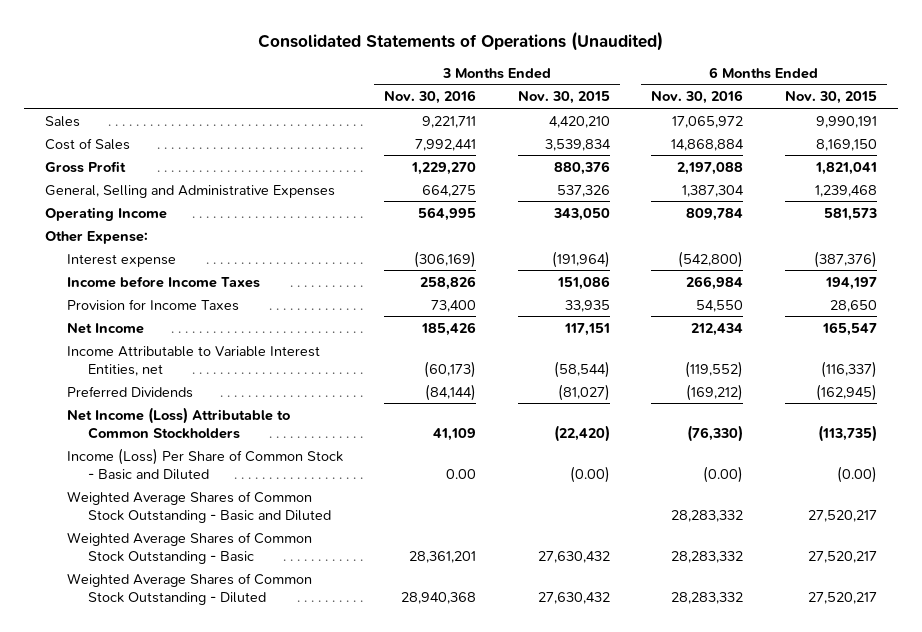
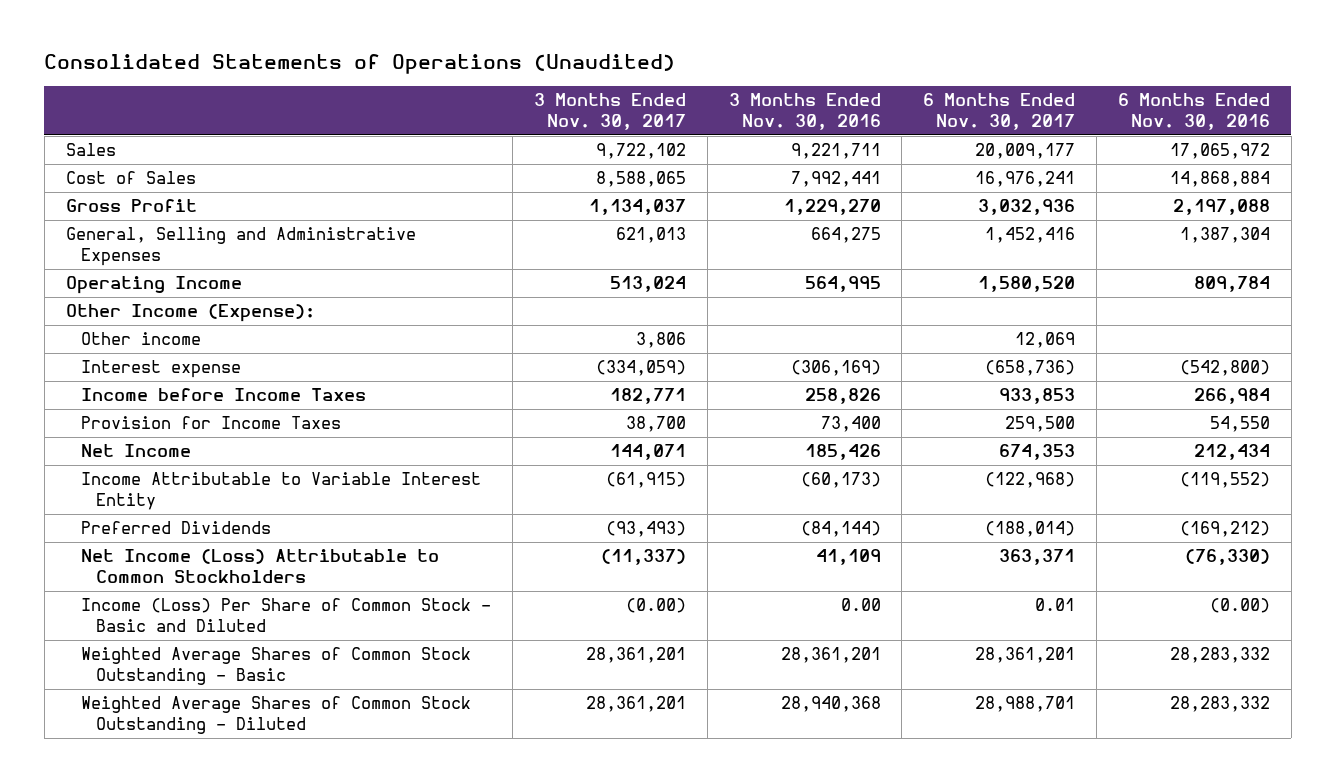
- | 3 Months Ended Nov. 30, 2016 | 3 Months Ended Nov. 30, 2015 | 6 Months Ended Nov. 30, 2016 | 6 Months Ended Nov. 30, 2015
+ | 3 Months Ended Nov. 30, 2017 | 3 Months Ended Nov. 30, 2016 | 6 Months Ended Nov. 30, 2017 | 6 Months Ended Nov. 30, 2016
- Other Expense:
+ Other Income (Expense):
+ Other income | 3,806 | | 12,069 |
- Income Attributable to Variable Interest Entities, net | (60,173) | (58,544) | (119,552) | (116,337)
+ Income Attributable to Variable Interest Entity | (61,915) | (60,173) | (122,968) | (119,552)
- Weighted Average Shares of Common Stock Outstanding - Basic and Diluted | | | 28,283,332 | 27,520,217

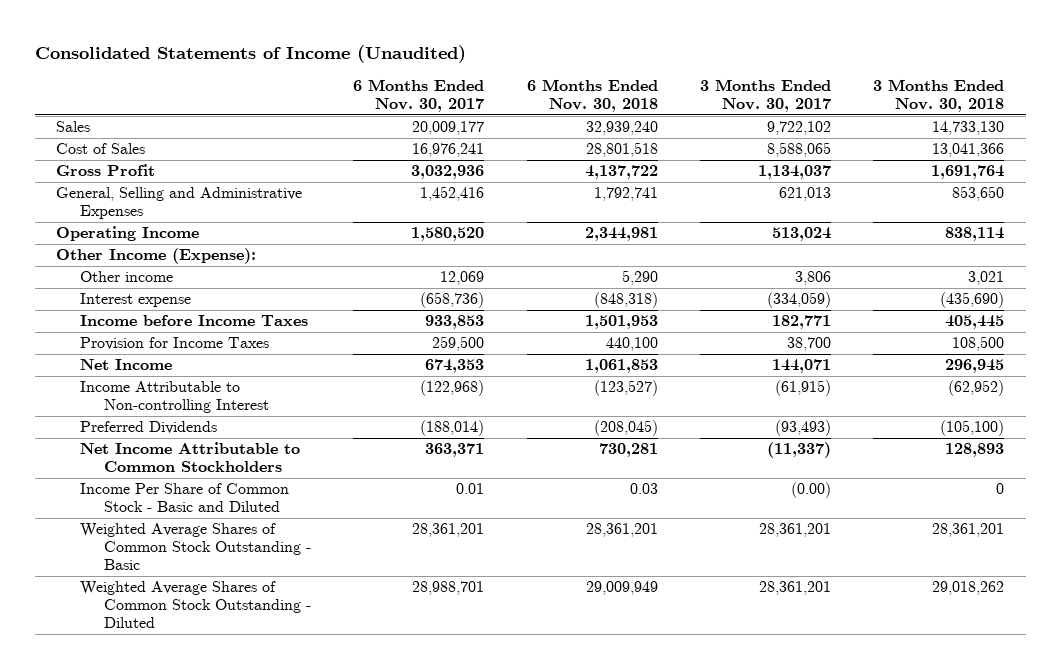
- Consolidated Statements of Operations (Unaudited)
+ Consolidated Statements of Income (Unaudited)
- | 3 Months Ended Nov. 30, 2017 | 3 Months Ended Nov. 30, 2016 | 6 Months Ended Nov. 30, 2017 | 6 Months Ended Nov. 30, 2016
+ | 6 Months Ended Nov. 30, 2017 | 6 Months Ended Nov. 30, 2018 | 3 Months Ended Nov. 30, 2017 | 3 Months Ended Nov. 30, 2018
- Income Attributable to Variable Interest Entity | (61,915) | (60,173) | (122,968) | (119,552)
+ Income Attributable to Non-controlling Interest | (122,968) | (123,527) | (61,915) | (62,952)
- Net Income (Loss) Attributable to Common Stockholders | (11,337) | 41,109 | 363,371 | (76,330)
- Income (Loss) Per Share of Common Stock - Basic and Diluted | (0.00) | 0.00 | 0.01 | (0.00)
+ Net Income Attributable to Common Stockholders | 363,371 | 730,281 | (11,337) | 128,893
+ Income Per Share of Common Stock - Basic and Diluted | 0.01 | 0.03 | (0.00) | 0

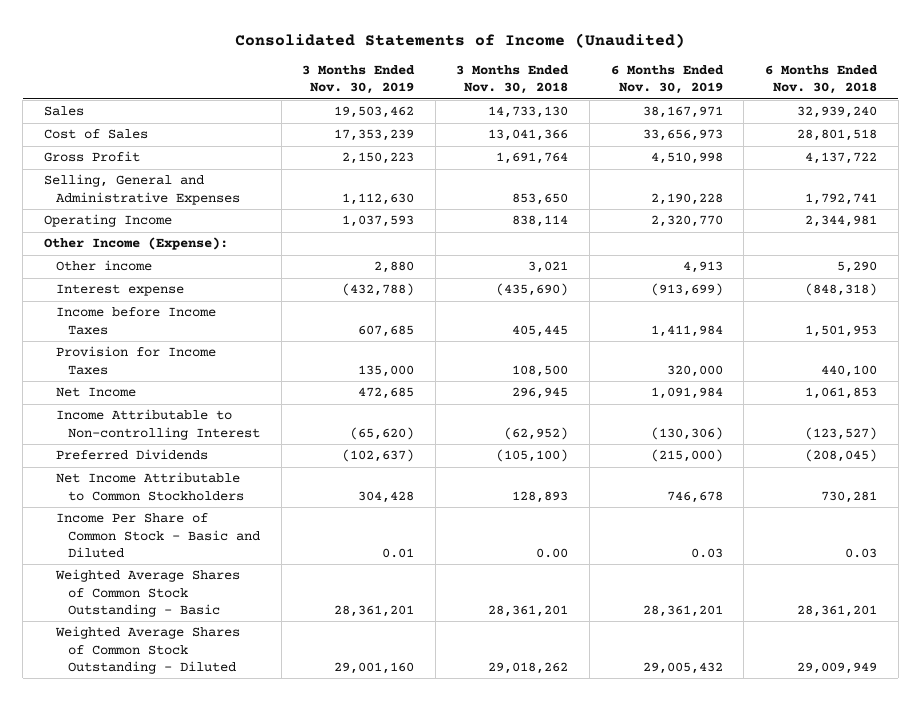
- | 6 Months Ended Nov. 30, 2017 | 6 Months Ended Nov. 30, 2018 | 3 Months Ended Nov. 30, 2017 | 3 Months Ended Nov. 30, 2018
+ | 3 Months Ended Nov. 30, 2019 | 3 Months Ended Nov. 30, 2018 | 6 Months Ended Nov. 30, 2019 | 6 Months Ended Nov. 30, 2018
- General, Selling and Administrative Expenses | 1,452,416 | 1,792,741 | 621,013 | 853,650
+ Selling, General and Administrative Expenses | 1,112,630 | 853,650 | 2,190,228 | 1,792,741
- Income Per Share of Common Stock - Basic and Diluted | 0.01 | 0.03 | (0.00) | 0
+ Income Per Share of Common Stock - Basic and Diluted | 0.01 | 0.00 | 0.03 | 0.03

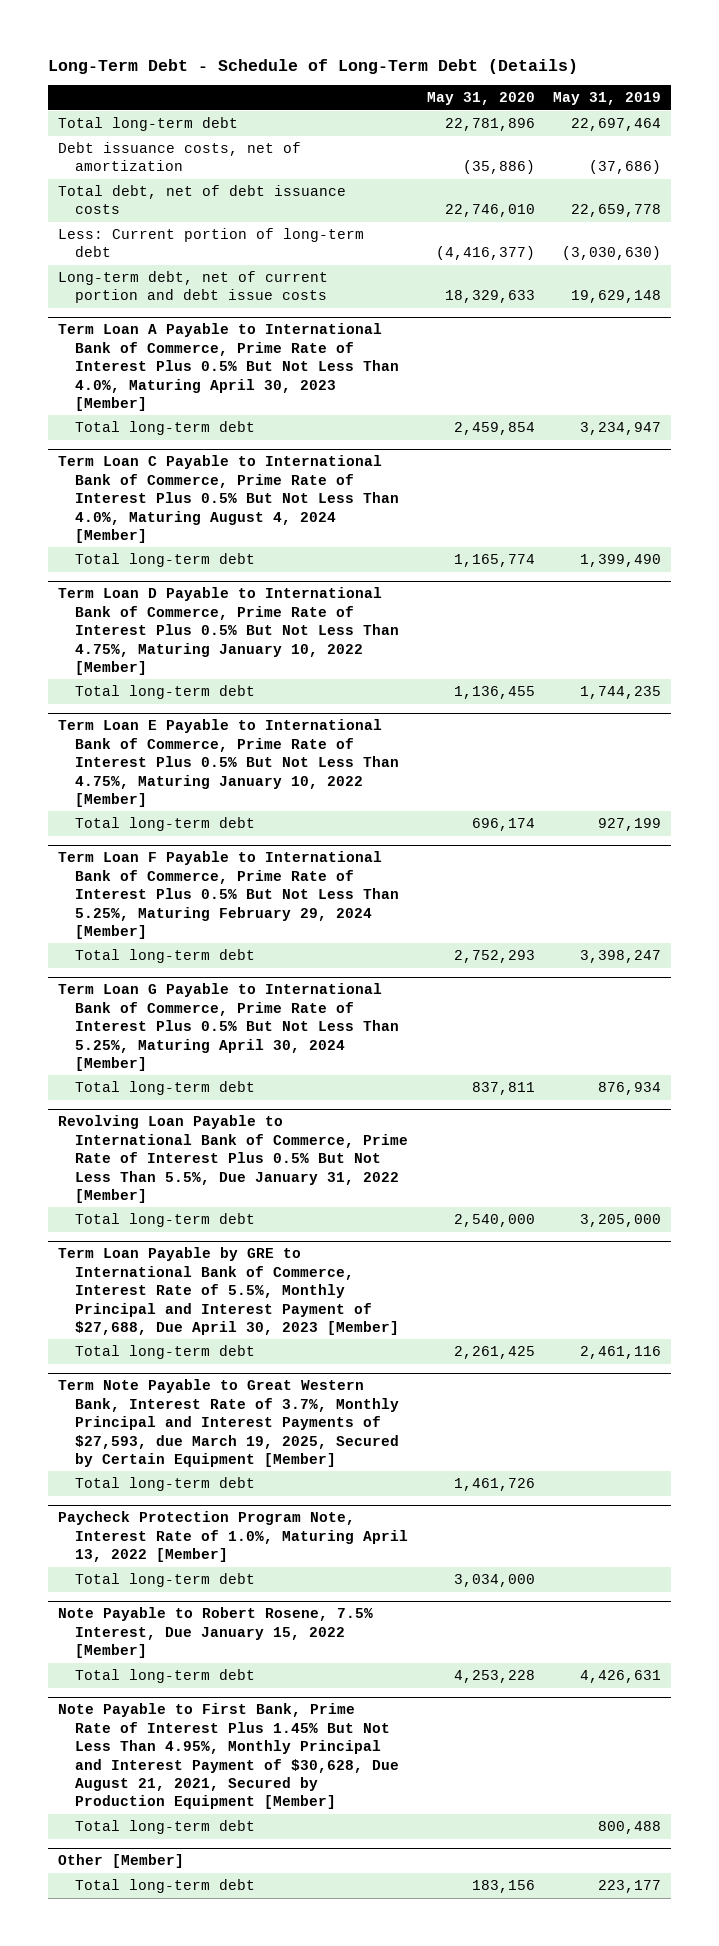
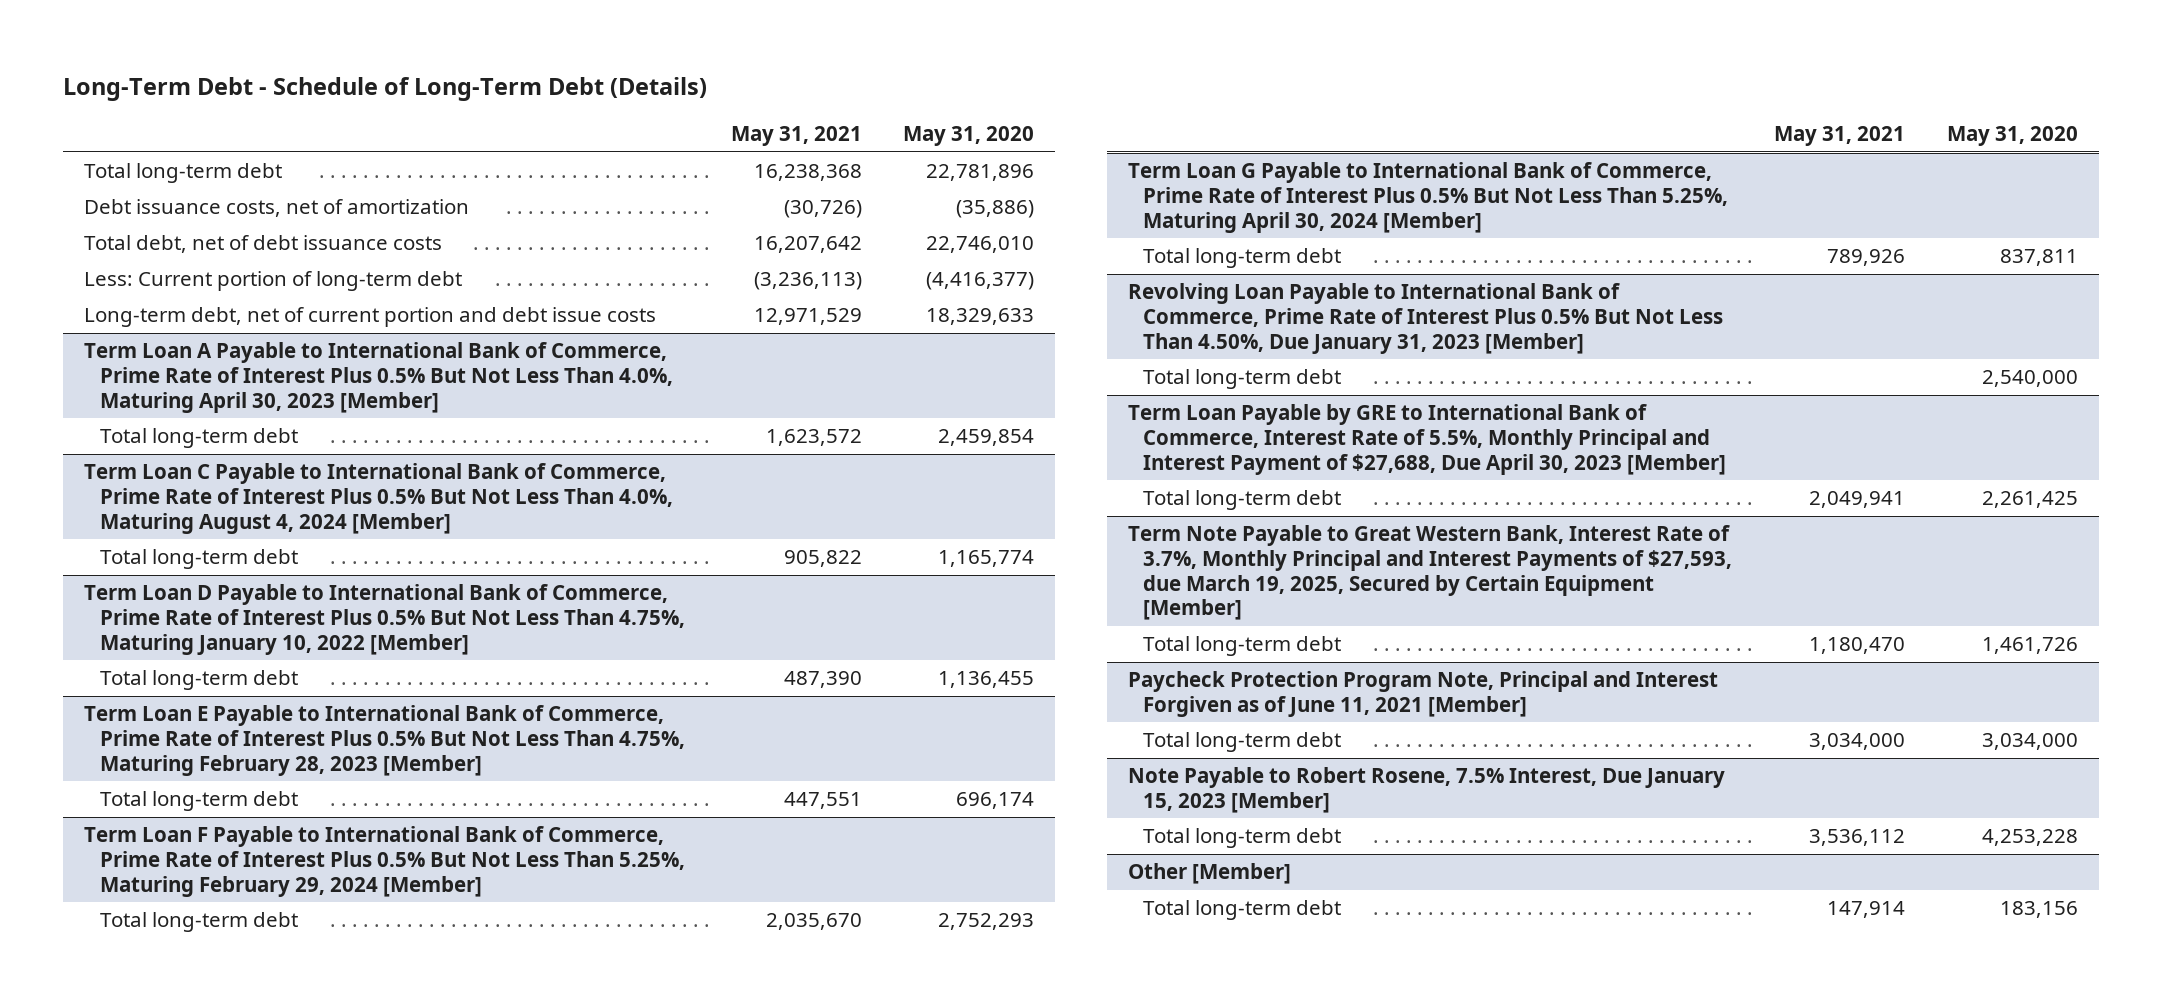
- | May 31, 2020 | May 31, 2019
+ | May 31, 2021 | May 31, 2020
- Term Loan E Payable to International Bank of Commerce, Prime Rate of Interest Plus 0.5% But Not Less Than 4.75%, Maturing January 10, 2022 [Member]
+ Term Loan E Payable to International Bank of Commerce, Prime Rate of Interest Plus 0.5% But Not Less Than 4.75%, Maturing February 28, 2023 [Member]
- Revolving Loan Payable to International Bank of Commerce, Prime Rate of Interest Plus 0.5% But Not Less Than 5.5%, Due January 31, 2022 [Member]
+ Revolving Loan Payable to International Bank of Commerce, Prime Rate of Interest Plus 0.5% But Not Less Than 4.50%, Due January 31, 2023 [Member]
- Paycheck Protection Program Note, Interest Rate of 1.0%, Maturing April 13, 2022 [Member]
+ Paycheck Protection Program Note, Principal and Interest Forgiven as of June 11, 2021 [Member]
- Note Payable to Robert Rosene, 7.5% Interest, Due January 15, 2022 [Member]
+ Note Payable to Robert Rosene, 7.5% Interest, Due January 15, 2023 [Member]
- Note Payable to First Bank, Prime Rate of Interest Plus 1.45% But Not Less Than 4.95%, Monthly Principal and Interest Payment of $30,628, Due August 21, 2021, Secured by Production Equipment [Member]
- Total long-term debt | | 800,488

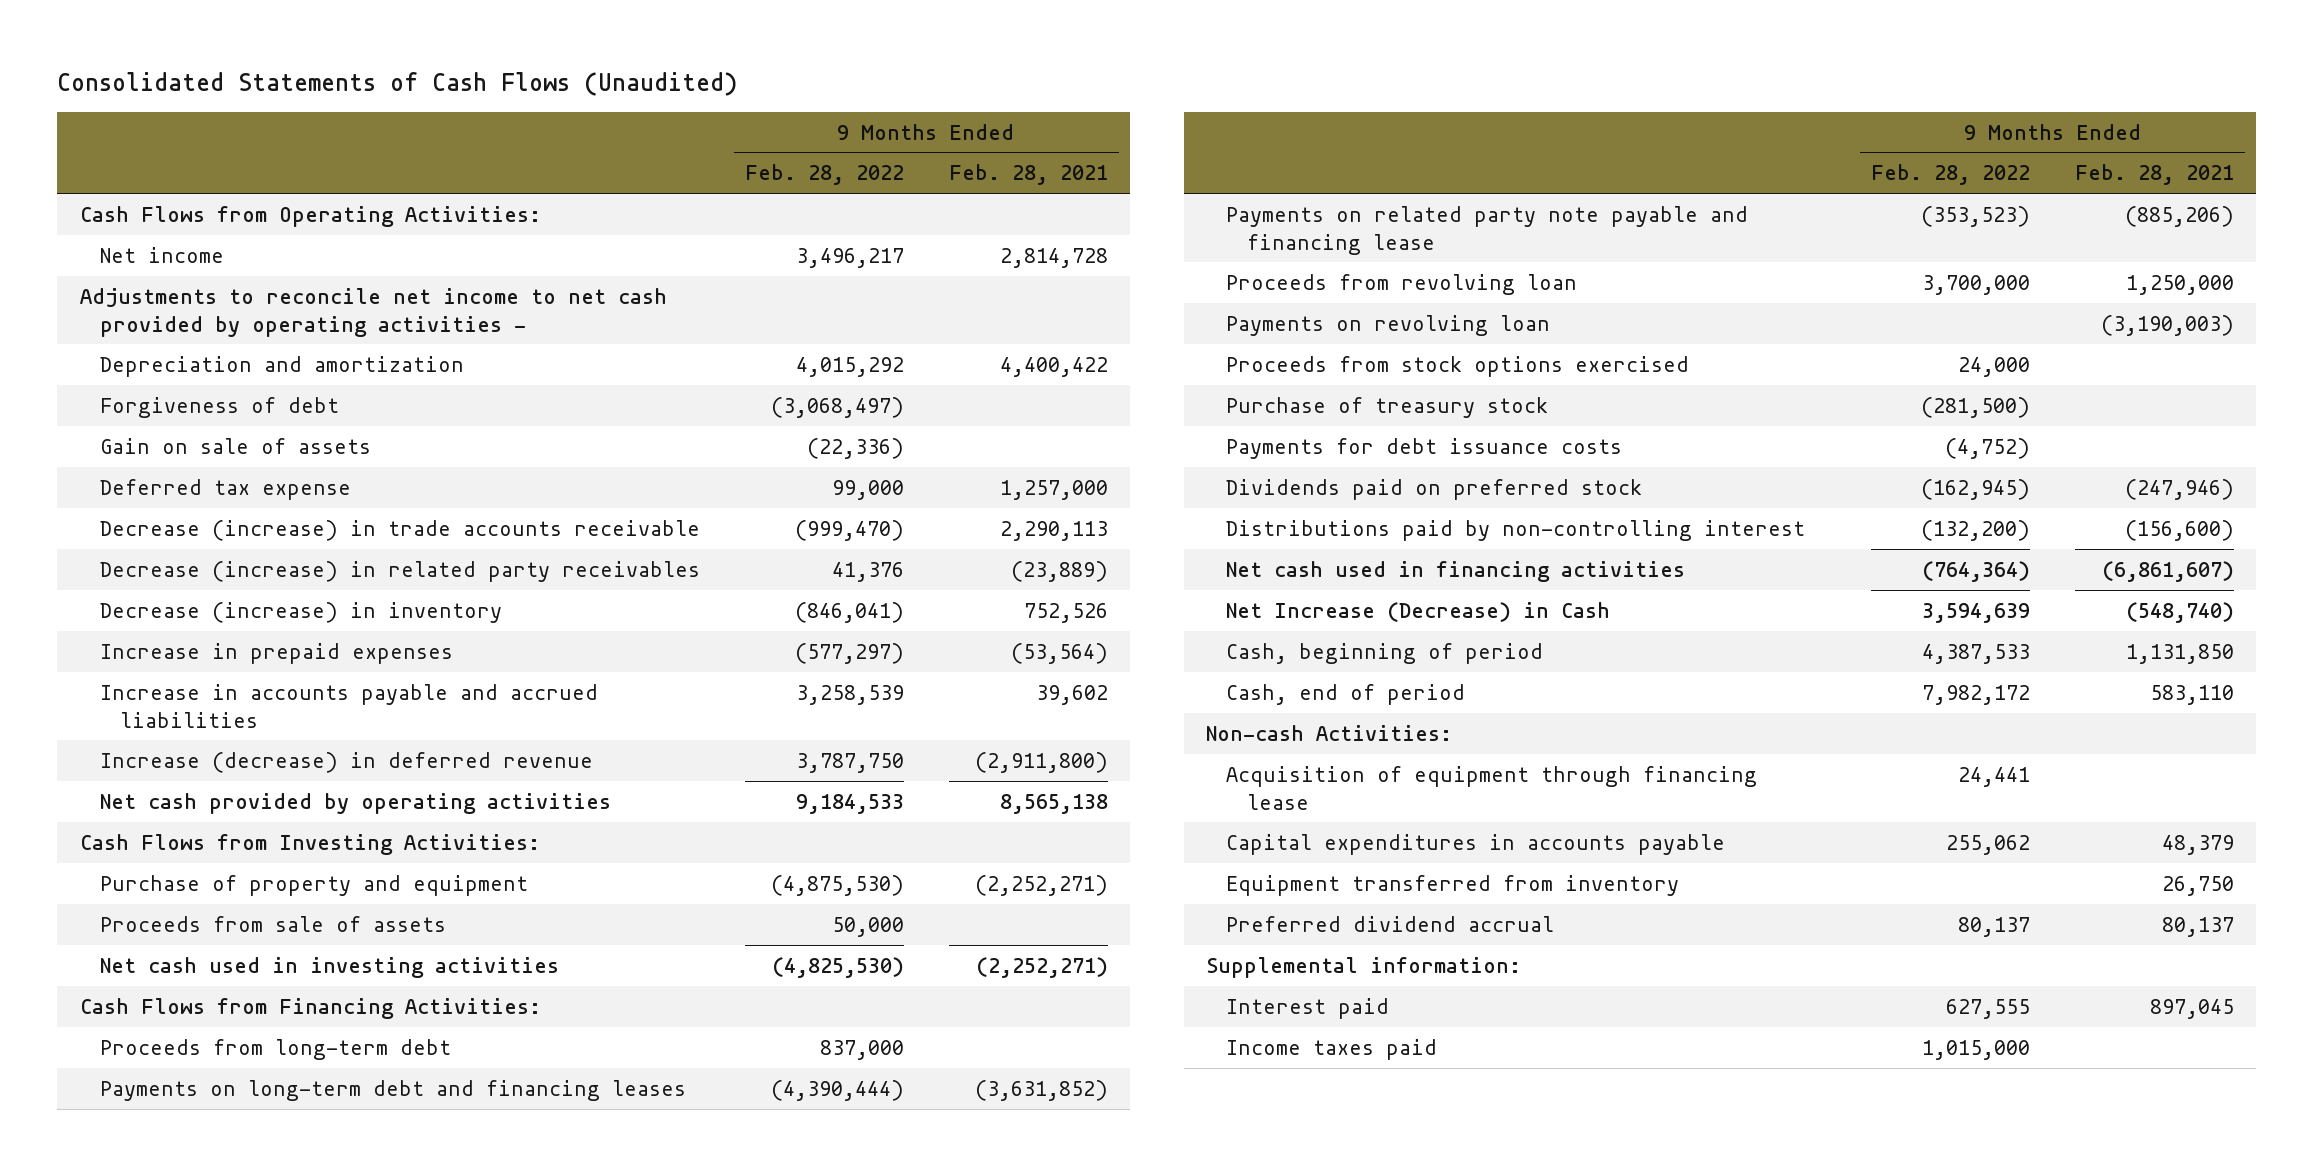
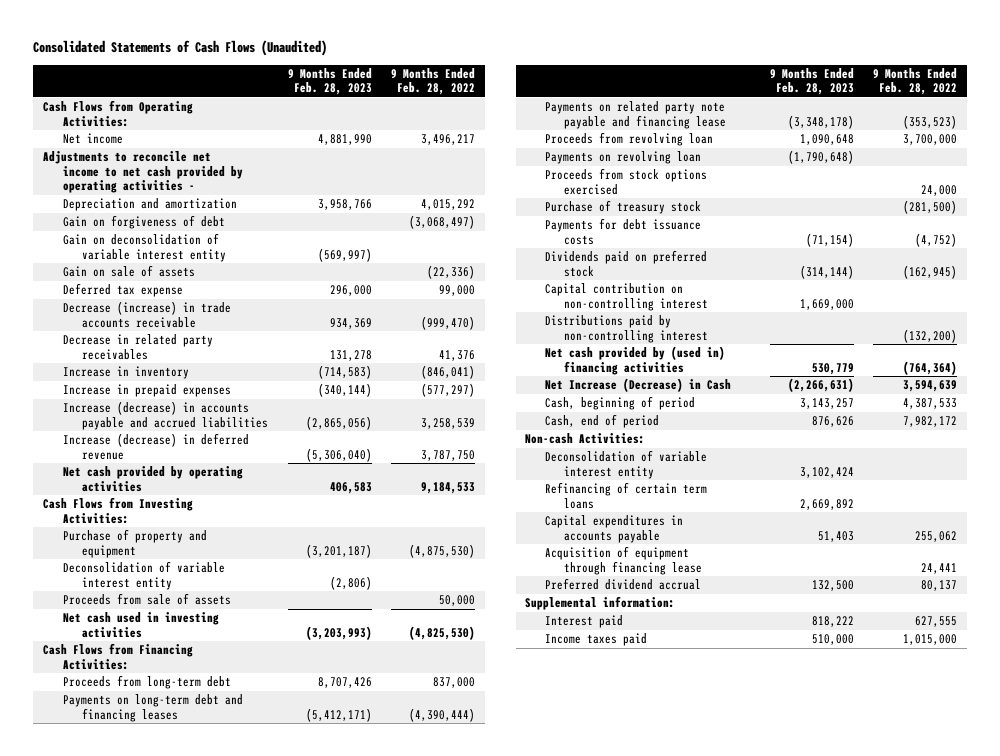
- | 9 Months Ended Feb. 28, 2022 | 9 Months Ended Feb. 28, 2021
+ | 9 Months Ended Feb. 28, 2023 | 9 Months Ended Feb. 28, 2022
- Forgiveness of debt | (3,068,497) |
+ Gain on forgiveness of debt | | (3,068,497)
+ Gain on deconsolidation of variable interest entity | (569,997) |
- Decrease (increase) in related party receivables | 41,376 | (23,889)
- Decrease (increase) in inventory | (846,041) | 752,526
+ Decrease in related party receivables | 131,278 | 41,376
+ Increase in inventory | (714,583) | (846,041)
- Increase in accounts payable and accrued liabilities | 3,258,539 | 39,602
+ Increase (decrease) in accounts payable and accrued liabilities | (2,865,056) | 3,258,539
+ Deconsolidation of variable interest entity | (2,806) |
+ Capital contribution on non-controlling interest | 1,669,000 |
- Net cash used in financing activities | (764,364) | (6,861,607)
+ Net cash provided by (used in) financing activities | 530,779 | (764,364)
+ Deconsolidation of variable interest entity | 3,102,424 |
+ Refinancing of certain term loans | 2,669,892 |
- Equipment transferred from inventory | | 26,750
moved down: Acquisition of equipment through financing lease | | 24,441

